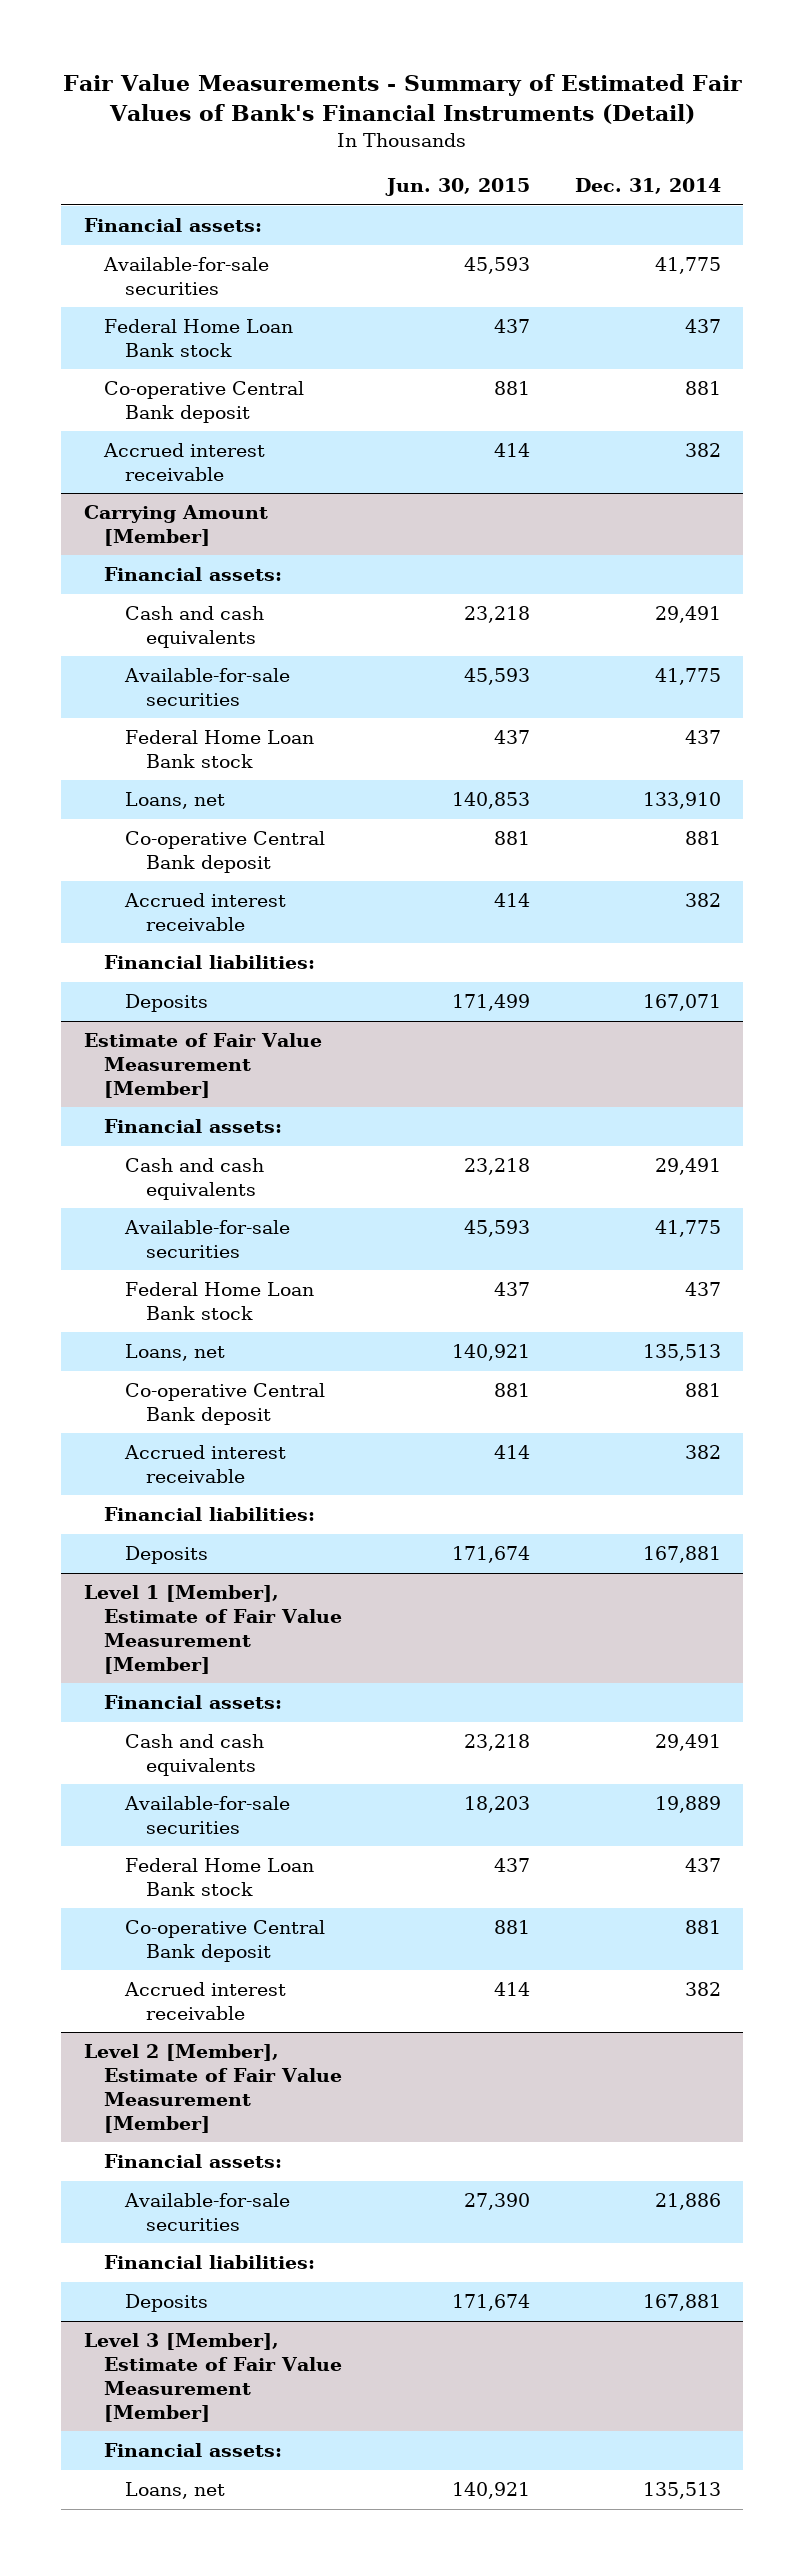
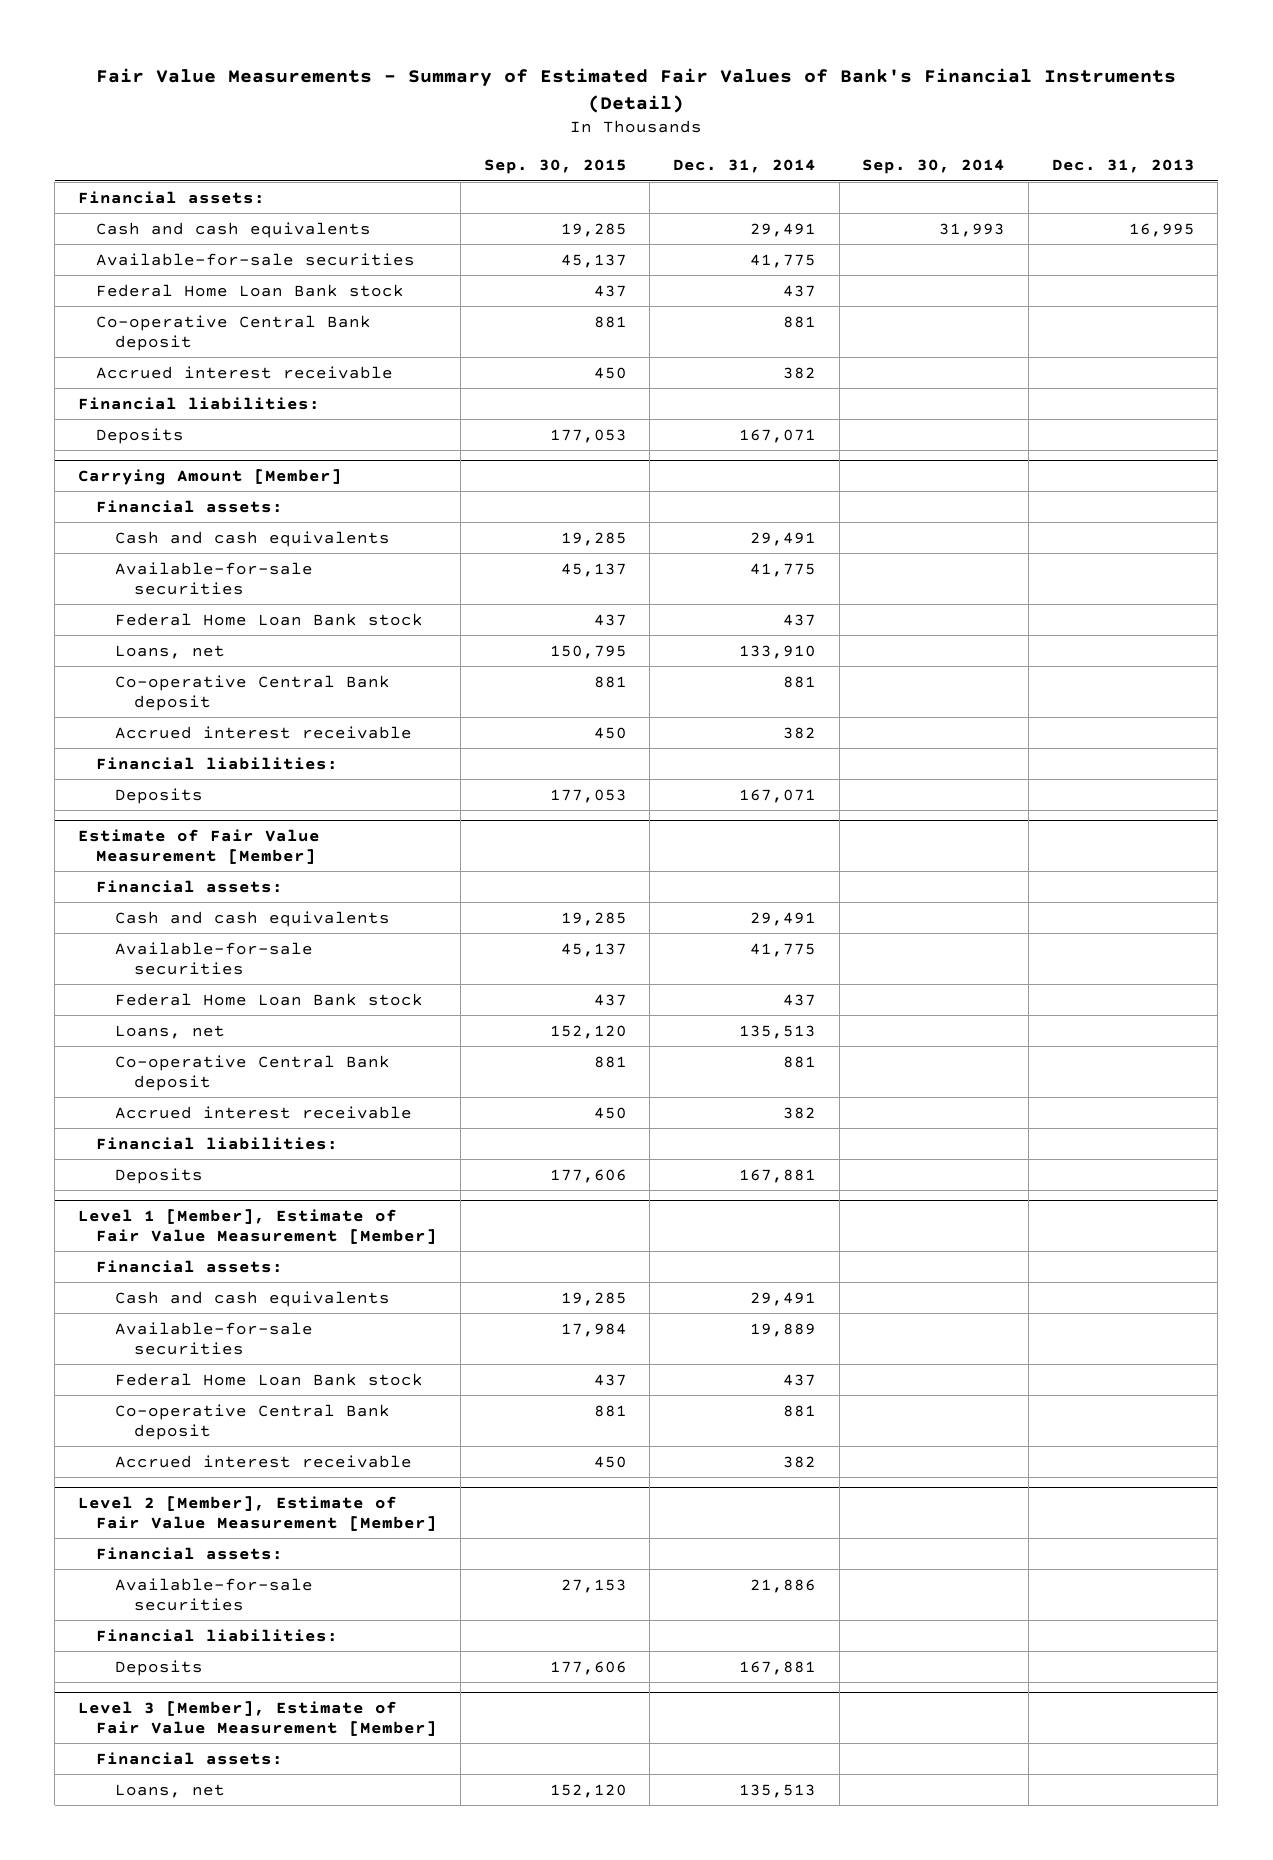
- | Jun. 30, 2015 | Dec. 31, 2014
+ | Sep. 30, 2015 | Dec. 31, 2014 | Sep. 30, 2014 | Dec. 31, 2013
+ Cash and cash equivalents | 19,285 | 29,491 | 31,993 | 16,995
+ Financial liabilities:
+ Deposits | 177,053 | 167,071 | |

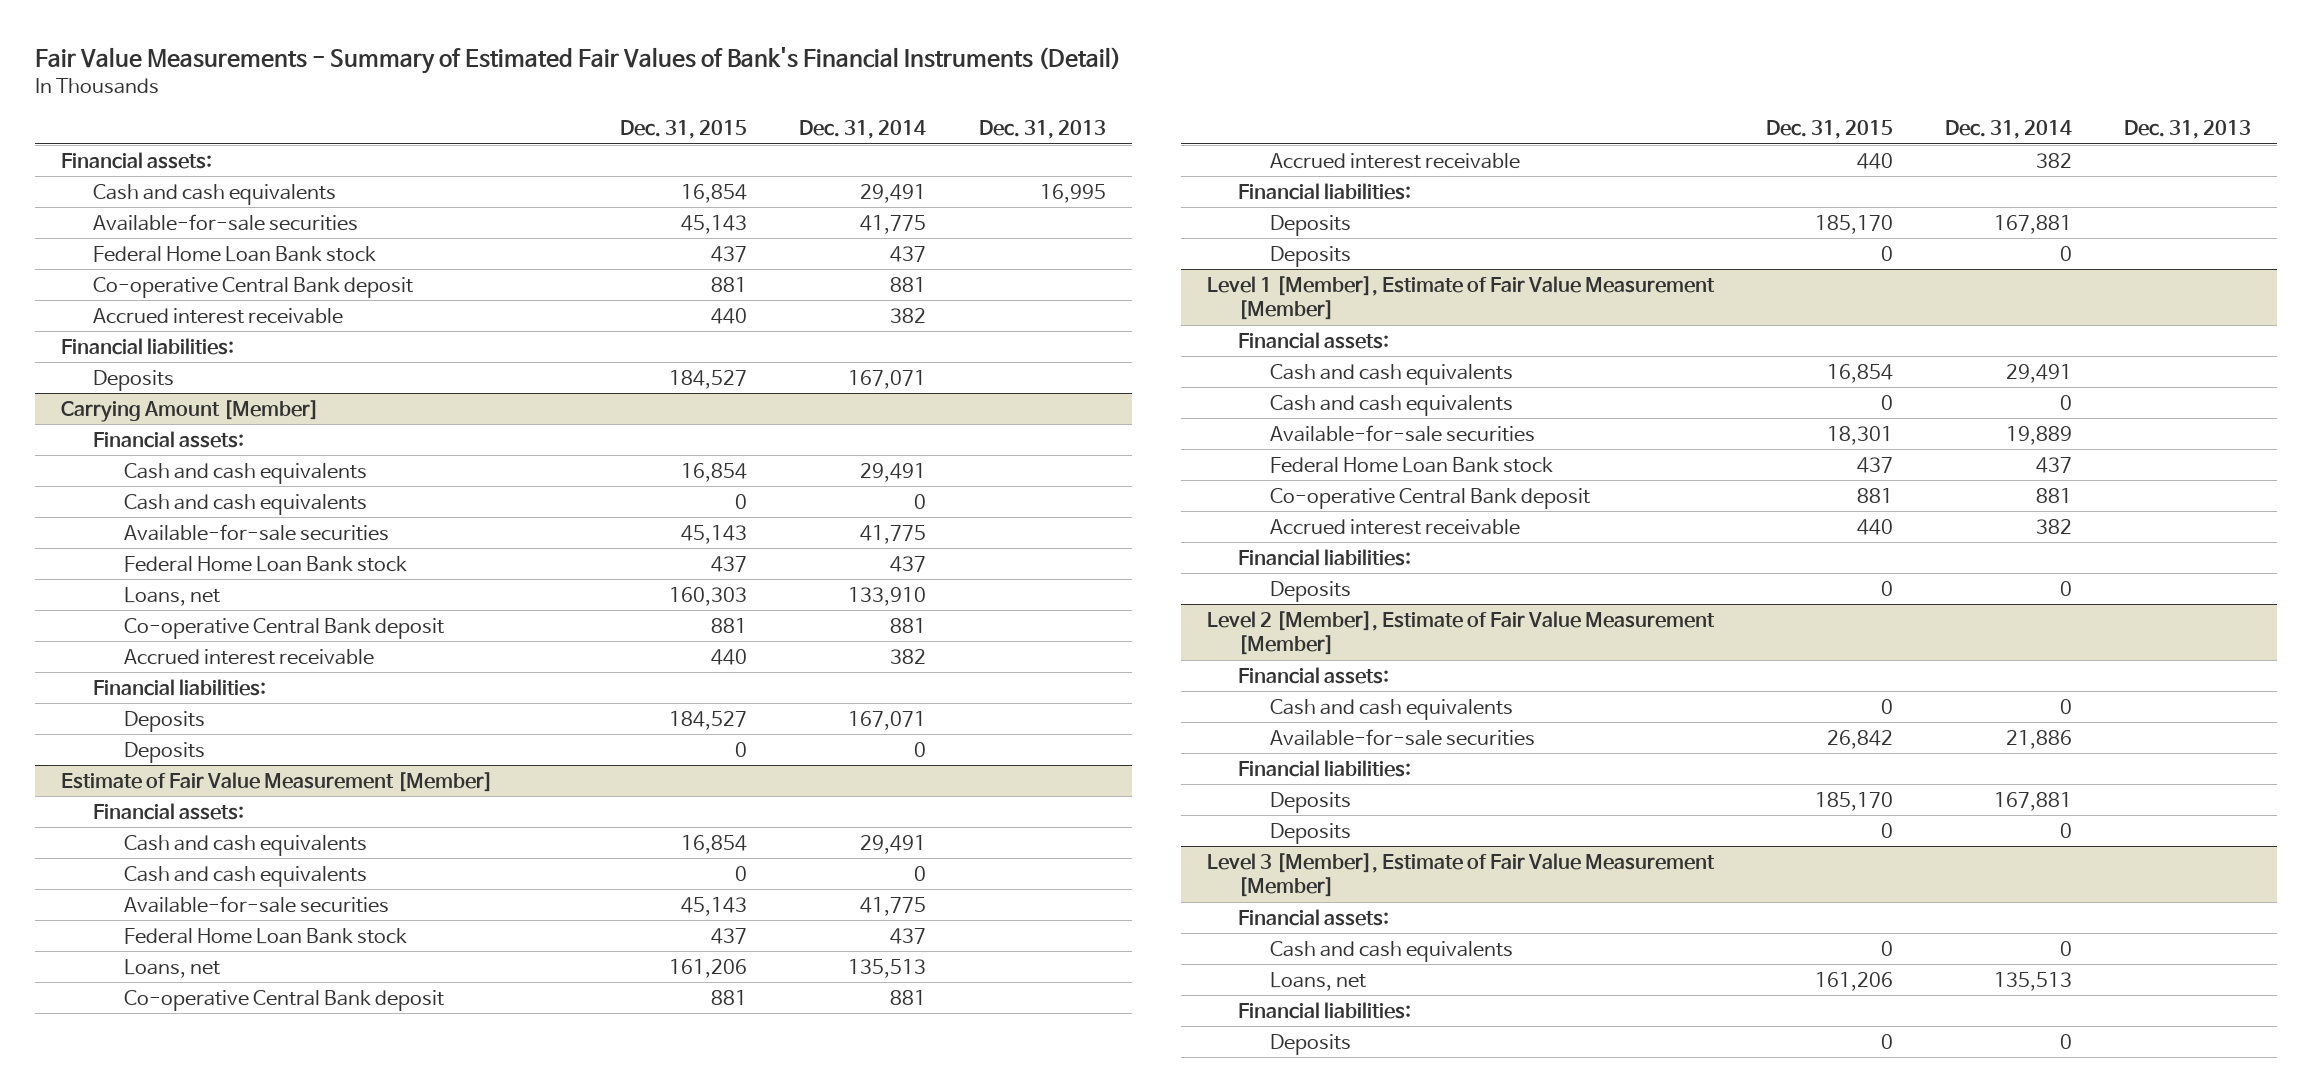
- | Sep. 30, 2015 | Dec. 31, 2014 | Sep. 30, 2014 | Dec. 31, 2013
+ | Dec. 31, 2015 | Dec. 31, 2014 | Dec. 31, 2013
@ Carrying Amount [Member]
+ Cash and cash equivalents | 0 | 0 |
+ Deposits | 0 | 0 |
@ Estimate of Fair Value Measurement [Member]
+ Cash and cash equivalents | 0 | 0 |
+ Deposits | 0 | 0 |
@ Level 1 [Member], Estimate of Fair Value Measurement [Member]
+ Cash and cash equivalents | 0 | 0 |
+ Financial liabilities:
+ Deposits | 0 | 0 |
@ Level 2 [Member], Estimate of Fair Value Measurement [Member]
+ Cash and cash equivalents | 0 | 0 |
+ Deposits | 0 | 0 |
@ Level 3 [Member], Estimate of Fair Value Measurement [Member]
+ Cash and cash equivalents | 0 | 0 |
+ Financial liabilities:
+ Deposits | 0 | 0 |

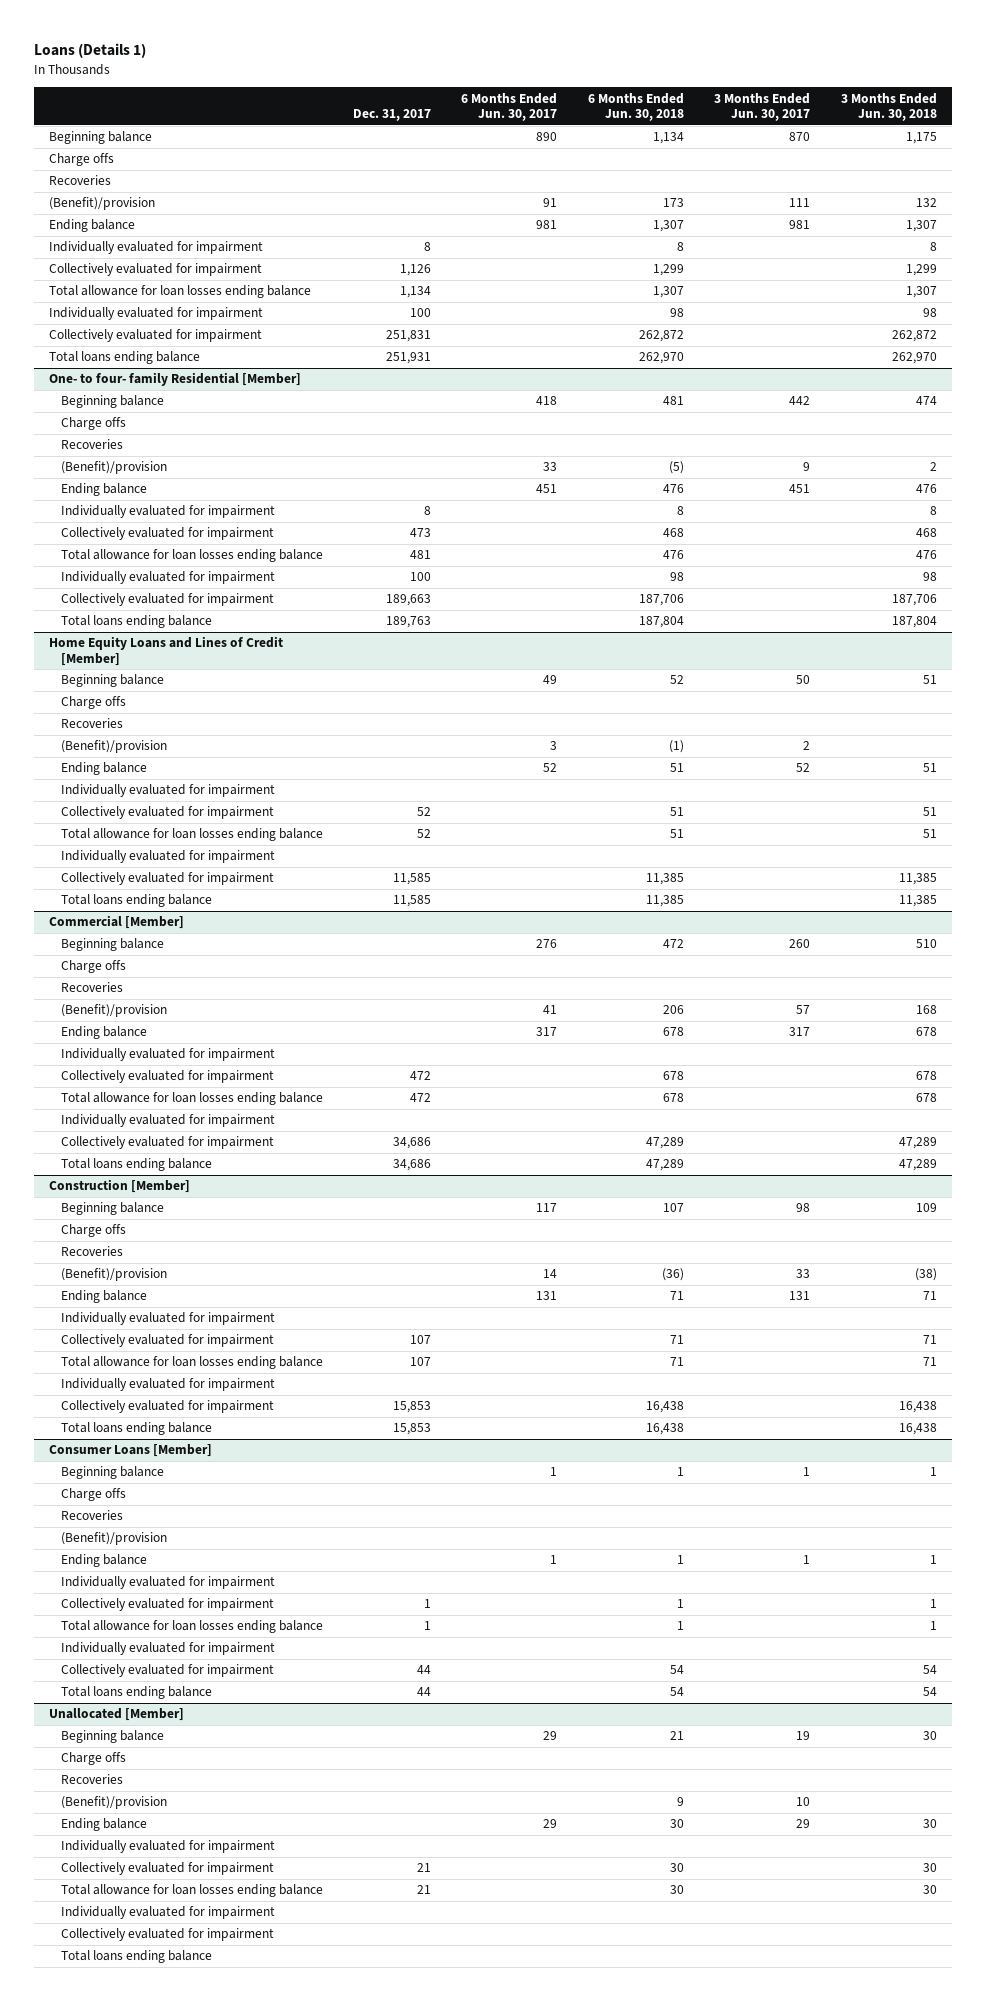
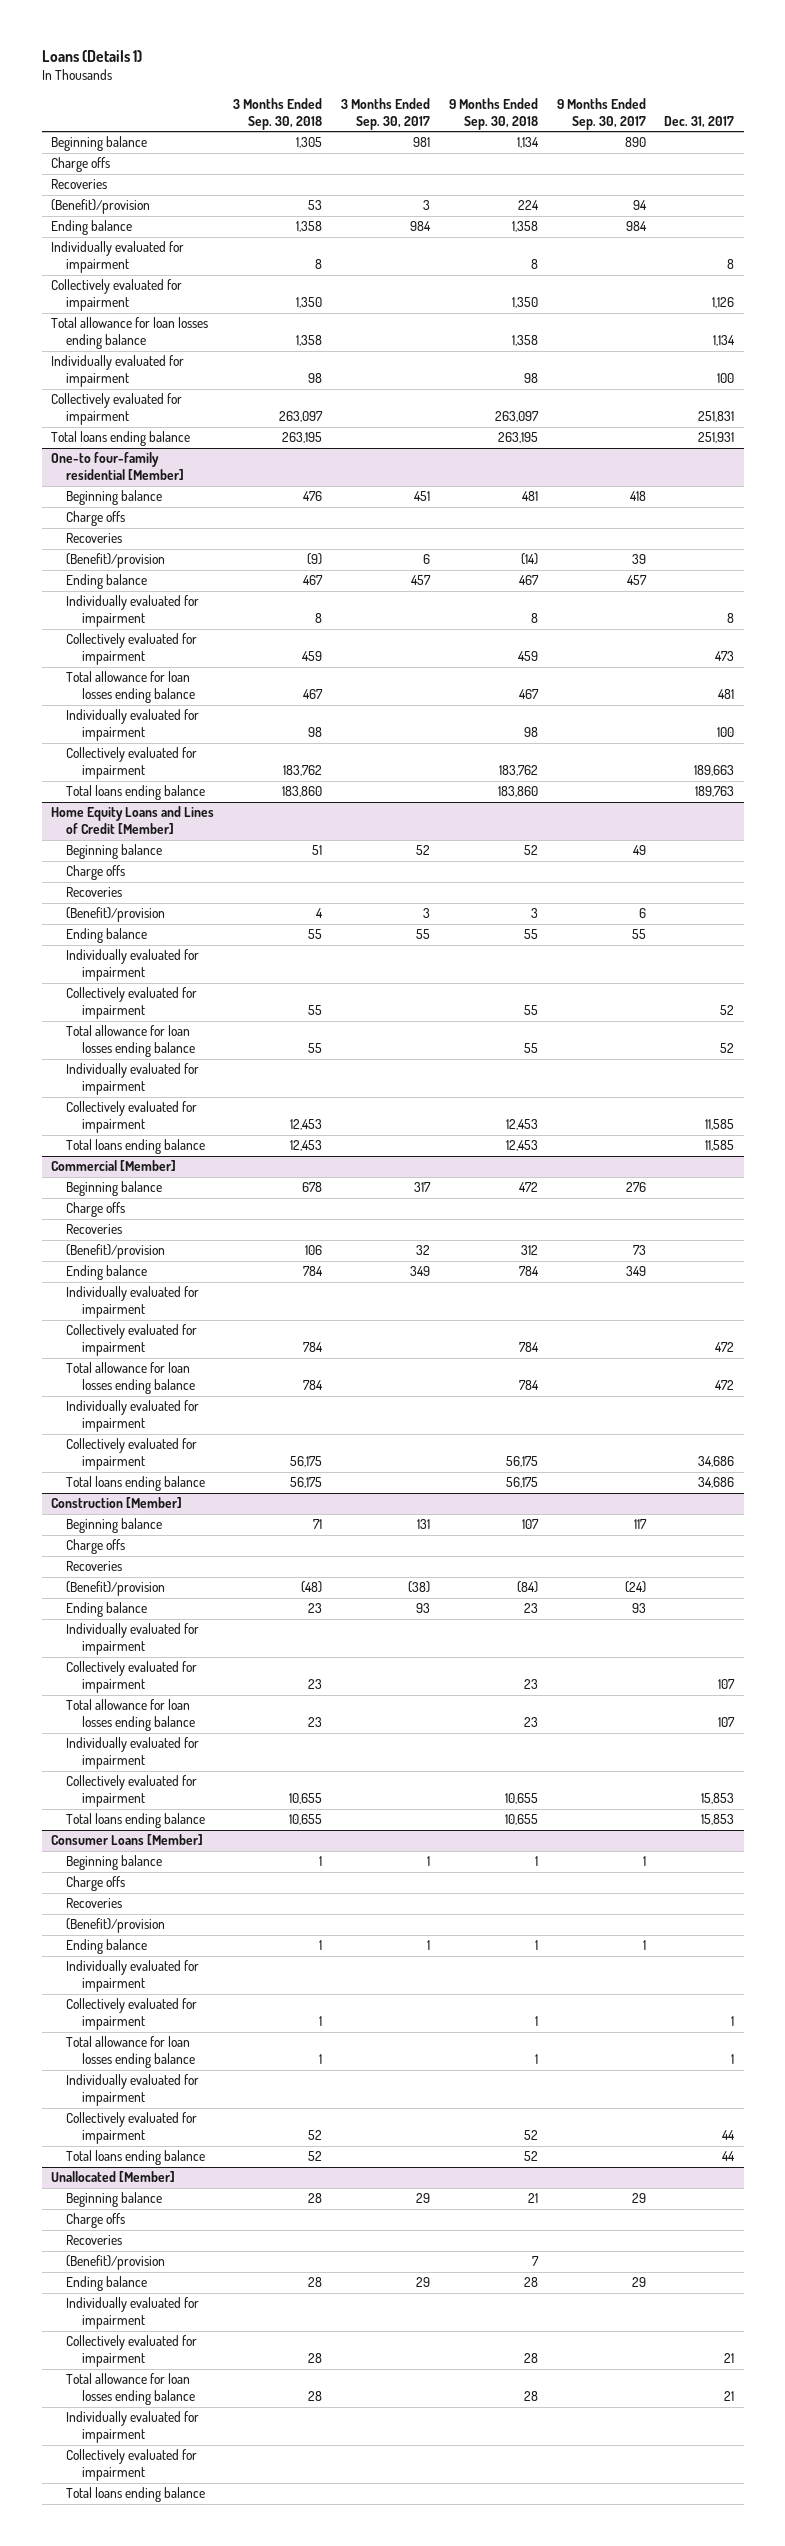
- | Dec. 31, 2017 | 6 Months Ended Jun. 30, 2017 | 6 Months Ended Jun. 30, 2018 | 3 Months Ended Jun. 30, 2017 | 3 Months Ended Jun. 30, 2018
+ | 3 Months Ended Sep. 30, 2018 | 3 Months Ended Sep. 30, 2017 | 9 Months Ended Sep. 30, 2018 | 9 Months Ended Sep. 30, 2017 | Dec. 31, 2017
- One- to four- family Residential [Member]
+ One-to four-family residential [Member]

